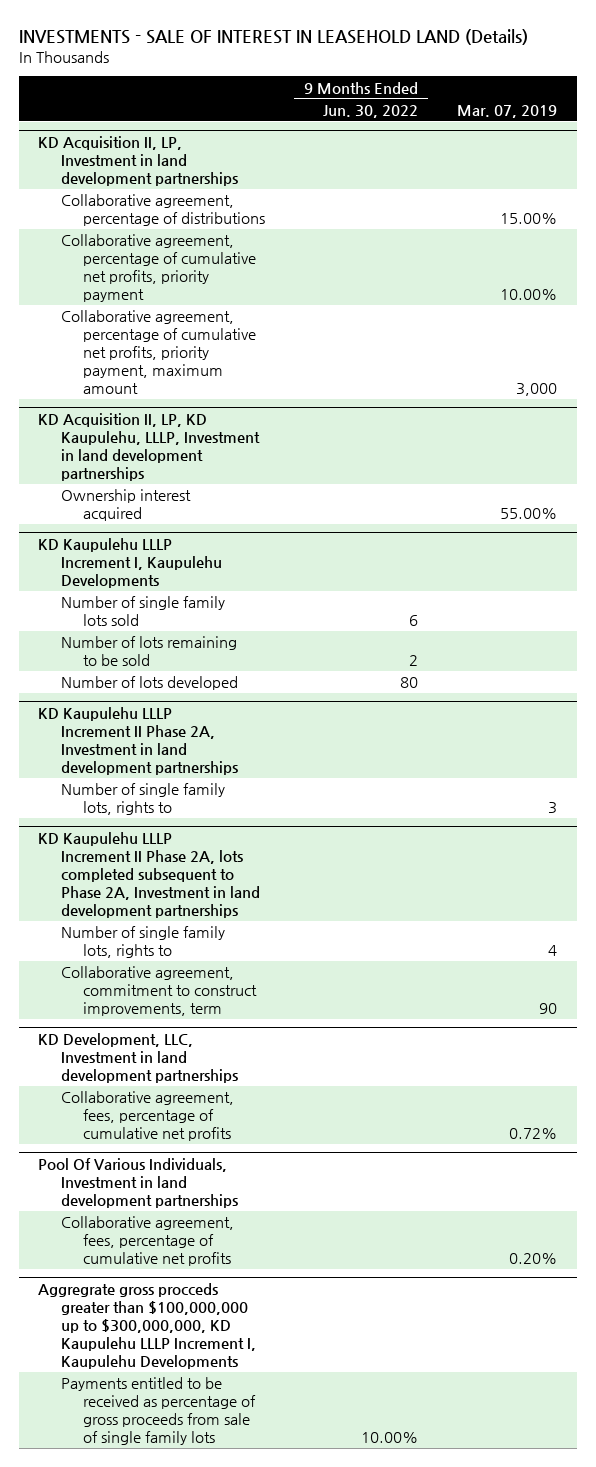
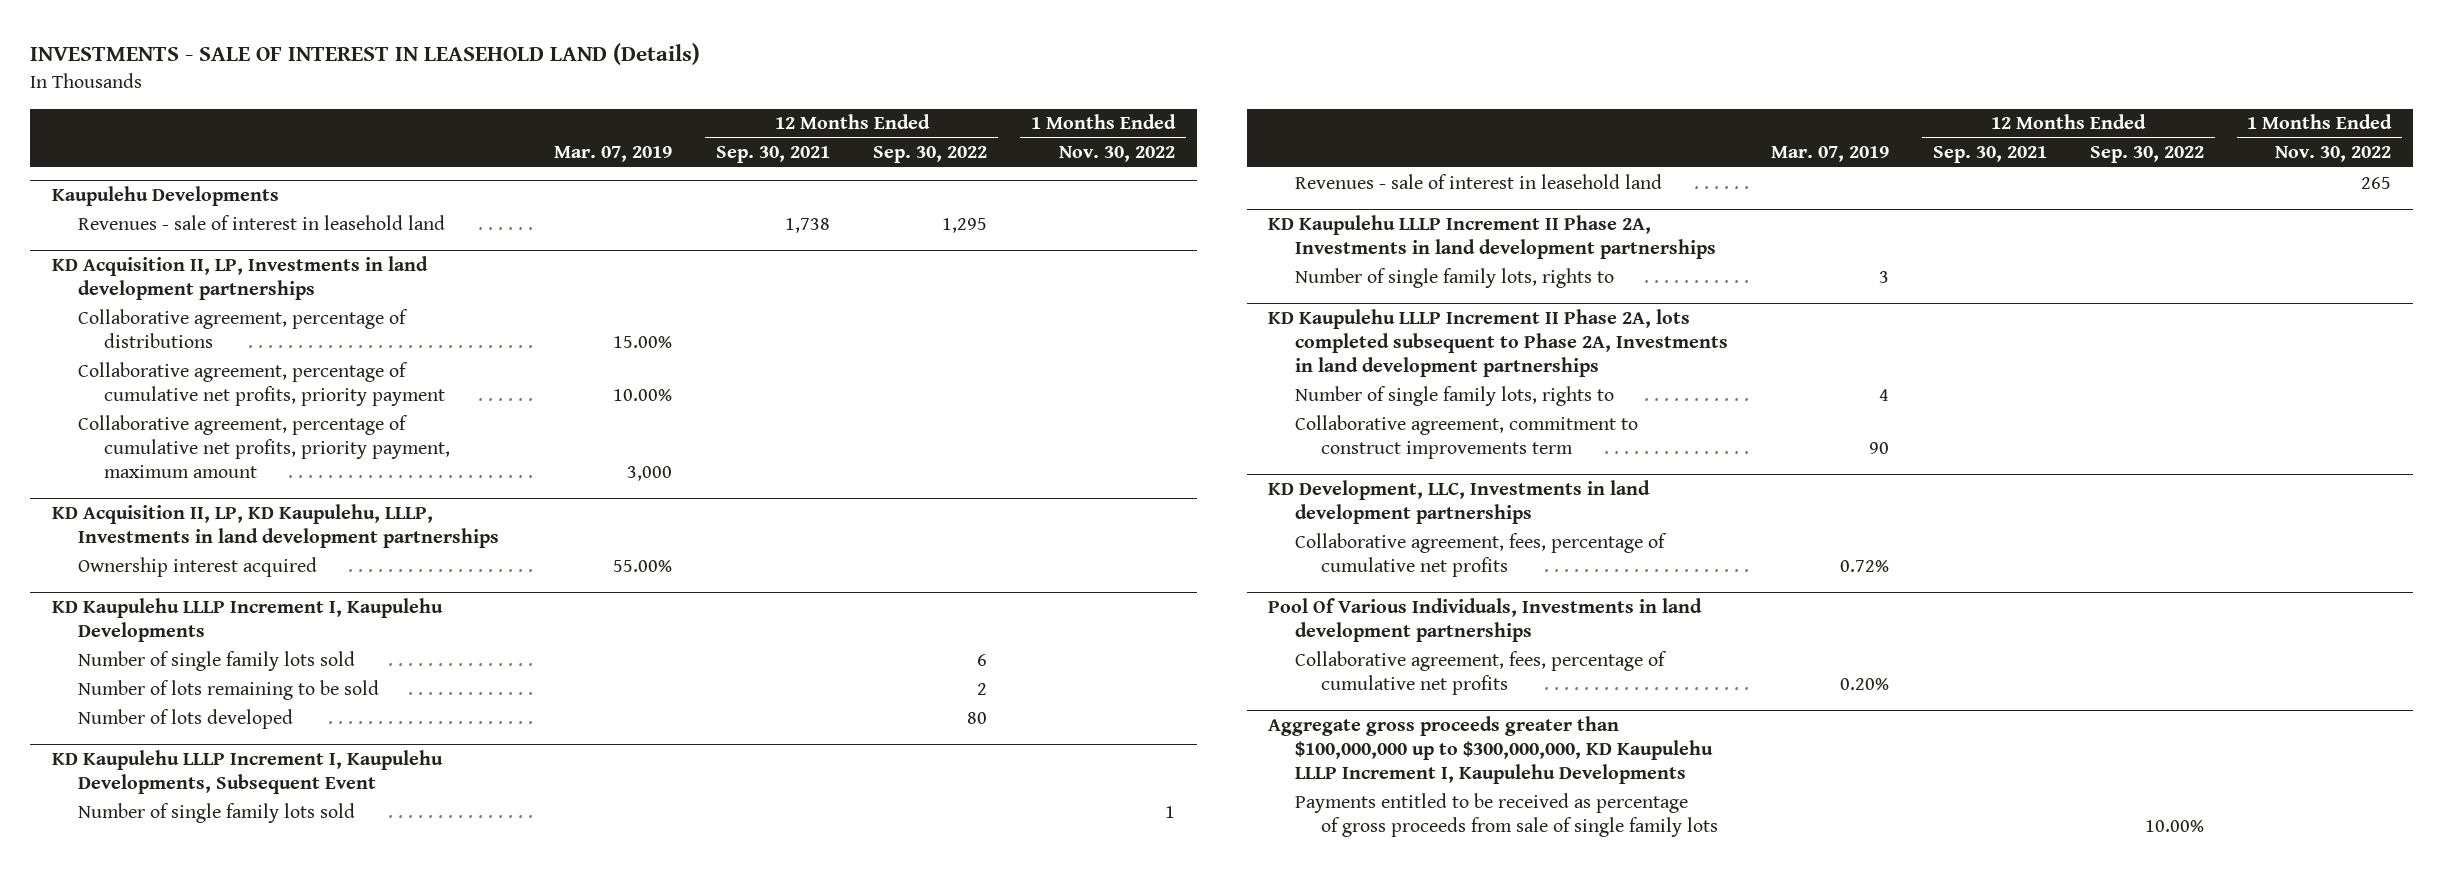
- | 9 Months Ended Jun. 30, 2022 | Mar. 07, 2019
+ | Mar. 07, 2019 | 12 Months Ended Sep. 30, 2021 | 12 Months Ended Sep. 30, 2022 | 1 Months Ended Nov. 30, 2022
- KD Acquisition II, LP, Investment in land development partnerships
+ Kaupulehu Developments
+ Revenues - sale of interest in leasehold land | | 1,738 | 1,295 |
+ KD Acquisition II, LP, Investments in land development partnerships
- KD Acquisition II, LP, KD Kaupulehu, LLLP, Investment in land development partnerships
+ KD Acquisition II, LP, KD Kaupulehu, LLLP, Investments in land development partnerships
- KD Kaupulehu LLLP Increment II Phase 2A, Investment in land development partnerships
+ KD Kaupulehu LLLP Increment I, Kaupulehu Developments, Subsequent Event
+ Number of single family lots sold | | | | 1
+ Revenues - sale of interest in leasehold land | | | | 265
+ KD Kaupulehu LLLP Increment II Phase 2A, Investments in land development partnerships
- KD Kaupulehu LLLP Increment II Phase 2A, lots completed subsequent to Phase 2A, Investment in land development partnerships
+ KD Kaupulehu LLLP Increment II Phase 2A, lots completed subsequent to Phase 2A, Investments in land development partnerships
- Collaborative agreement, commitment to construct improvements, term | | 90
- KD Development, LLC, Investment in land development partnerships
+ Collaborative agreement, commitment to construct improvements term | 90 | | |
+ KD Development, LLC, Investments in land development partnerships
- Pool Of Various Individuals, Investment in land development partnerships
+ Pool Of Various Individuals, Investments in land development partnerships
- Aggregrate gross procceds greater than $100,000,000 up to $300,000,000, KD Kaupulehu LLLP Increment I, Kaupulehu Developments
+ Aggregate gross proceeds greater than $100,000,000 up to $300,000,000, KD Kaupulehu LLLP Increment I, Kaupulehu Developments

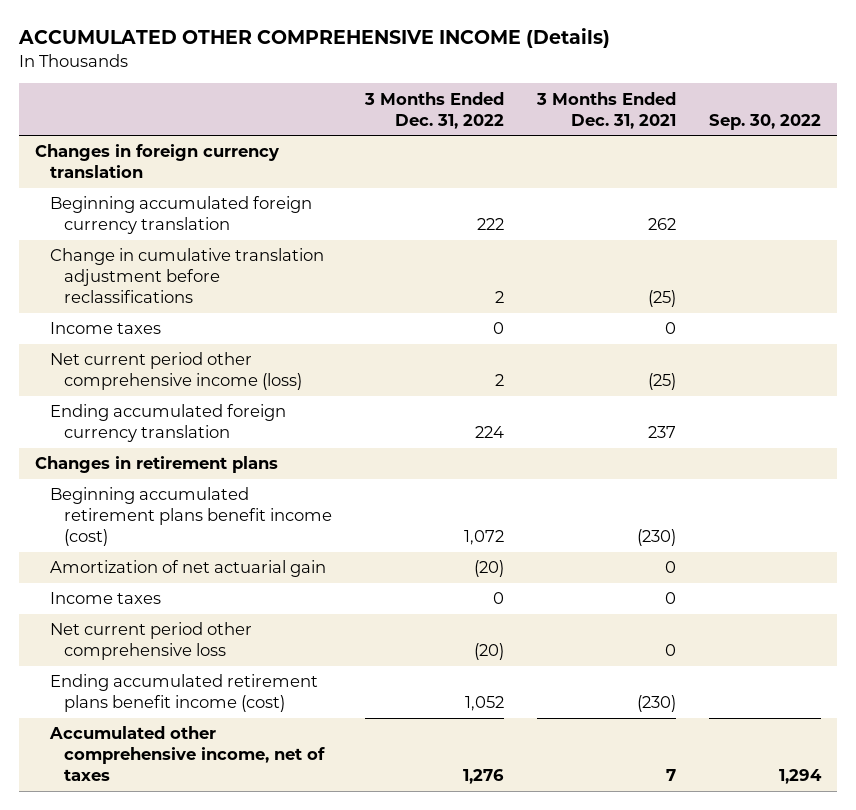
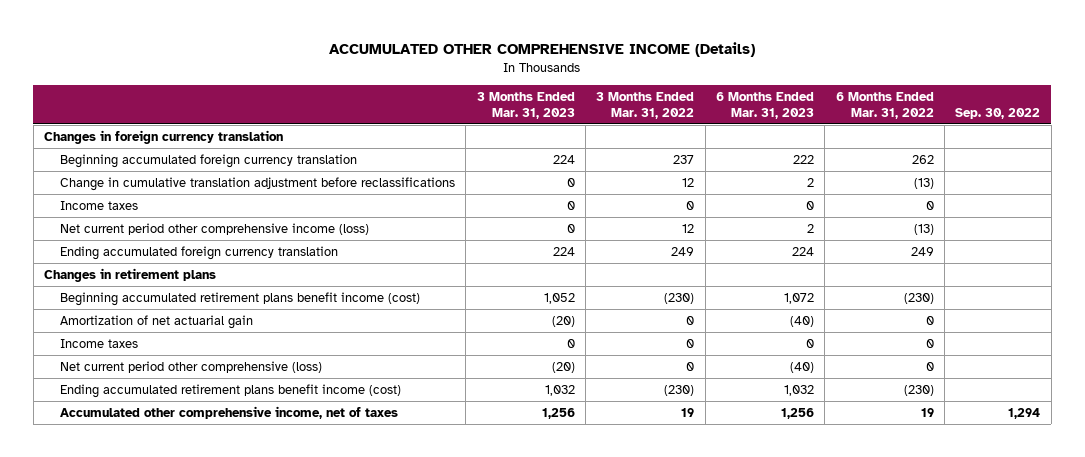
- | 3 Months Ended Dec. 31, 2022 | 3 Months Ended Dec. 31, 2021 | Sep. 30, 2022
+ | 3 Months Ended Mar. 31, 2023 | 3 Months Ended Mar. 31, 2022 | 6 Months Ended Mar. 31, 2023 | 6 Months Ended Mar. 31, 2022 | Sep. 30, 2022
- Net current period other comprehensive loss | (20) | 0 |
+ Net current period other comprehensive (loss) | (20) | 0 | (40) | 0 |

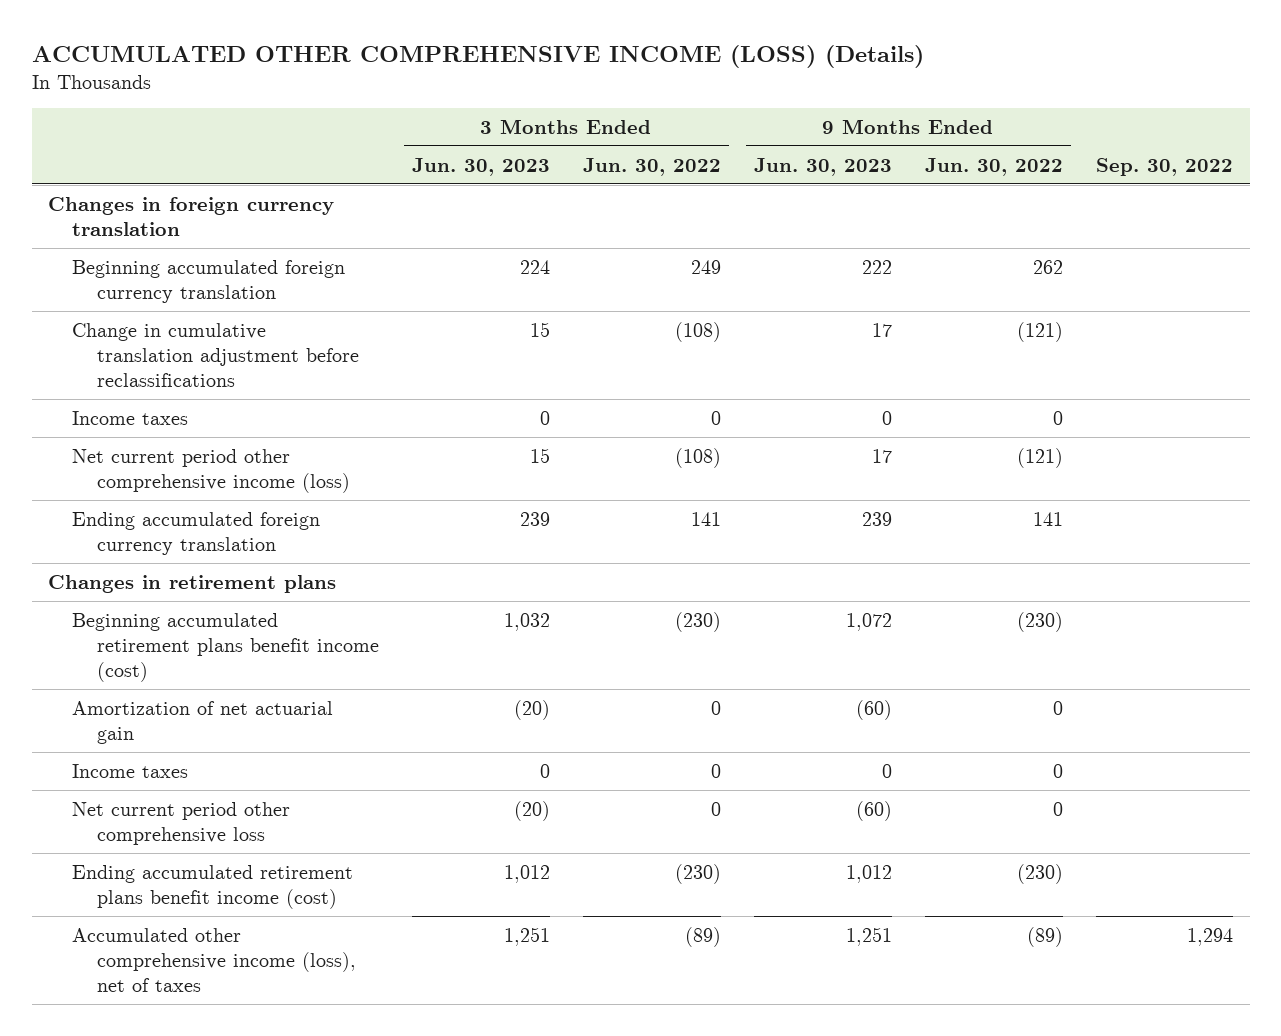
- ACCUMULATED OTHER COMPREHENSIVE INCOME (Details)
+ ACCUMULATED OTHER COMPREHENSIVE INCOME (LOSS) (Details)
- | 3 Months Ended Mar. 31, 2023 | 3 Months Ended Mar. 31, 2022 | 6 Months Ended Mar. 31, 2023 | 6 Months Ended Mar. 31, 2022 | Sep. 30, 2022
+ | 3 Months Ended Jun. 30, 2023 | 3 Months Ended Jun. 30, 2022 | 9 Months Ended Jun. 30, 2023 | 9 Months Ended Jun. 30, 2022 | Sep. 30, 2022
- Net current period other comprehensive (loss) | (20) | 0 | (40) | 0 |
+ Net current period other comprehensive loss | (20) | 0 | (60) | 0 |
- Accumulated other comprehensive income, net of taxes | 1,256 | 19 | 1,256 | 19 | 1,294
+ Accumulated other comprehensive income (loss), net of taxes | 1,251 | (89) | 1,251 | (89) | 1,294

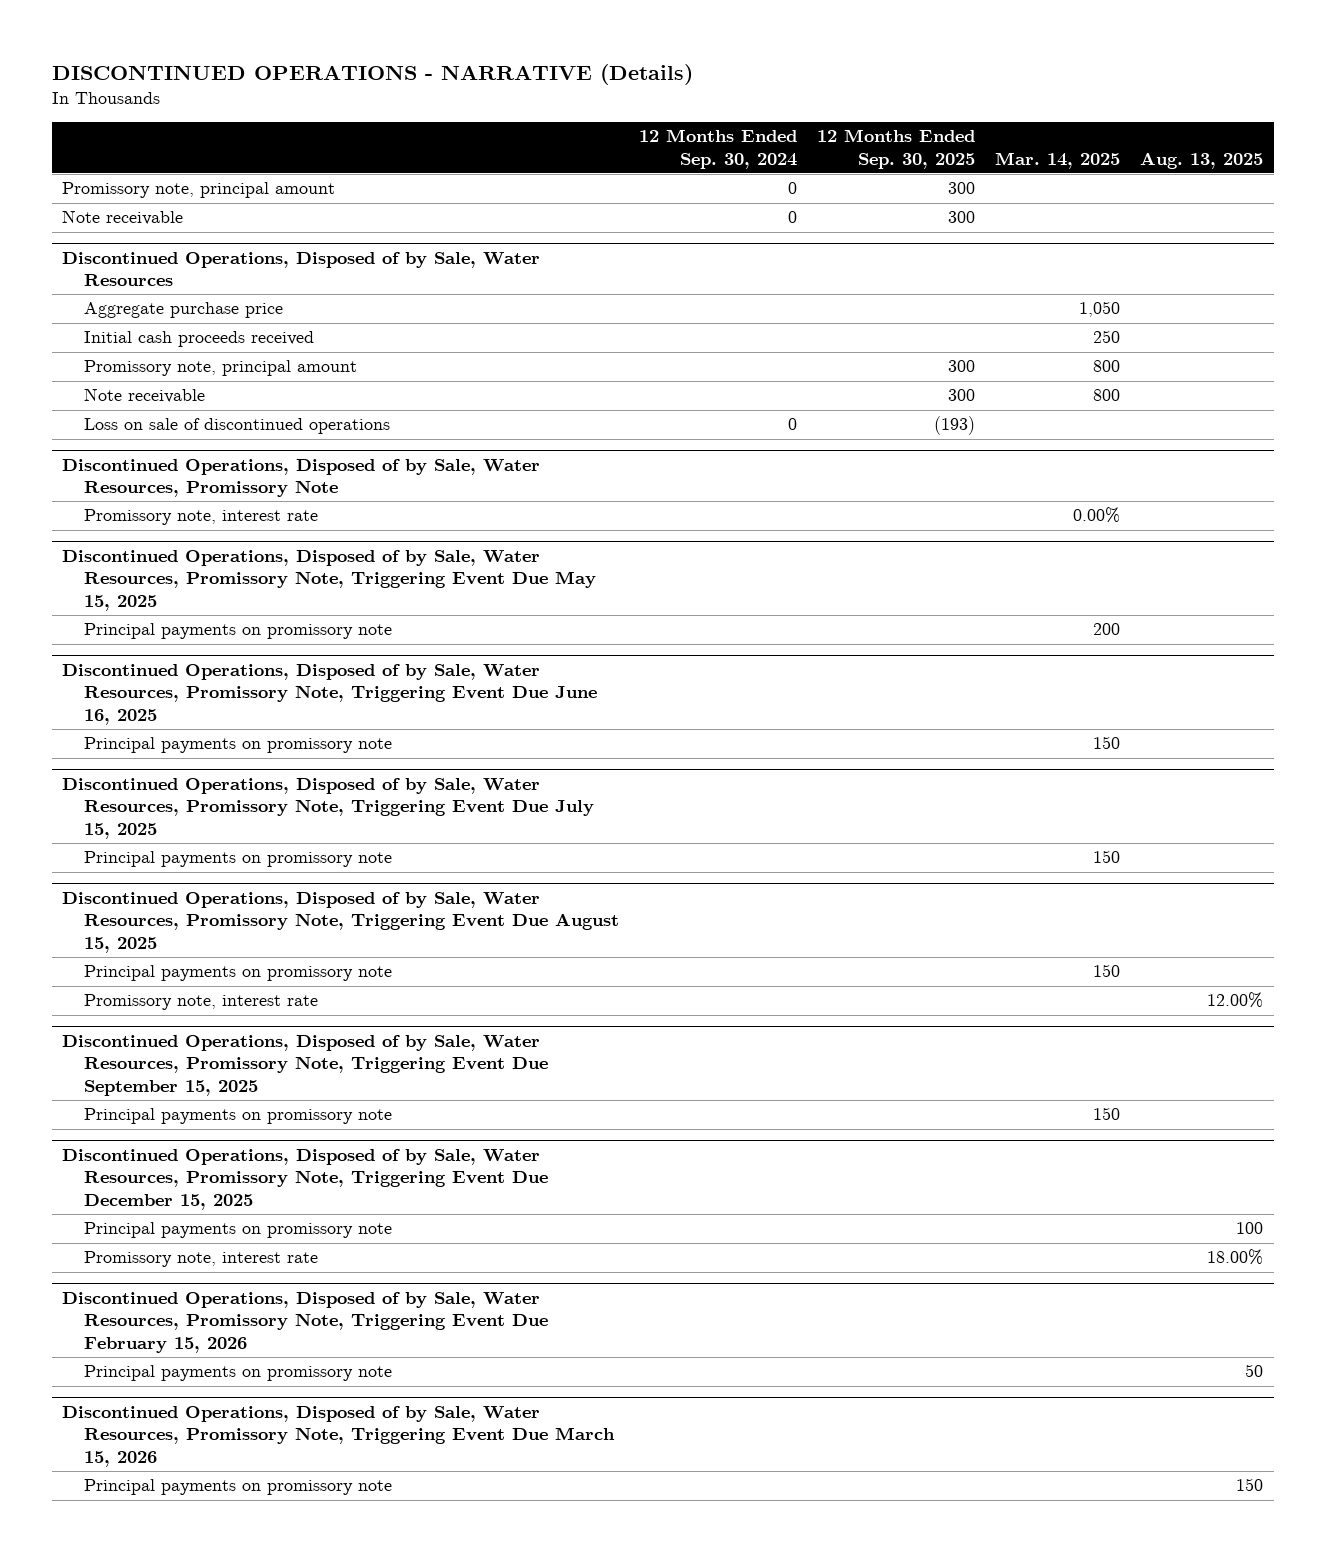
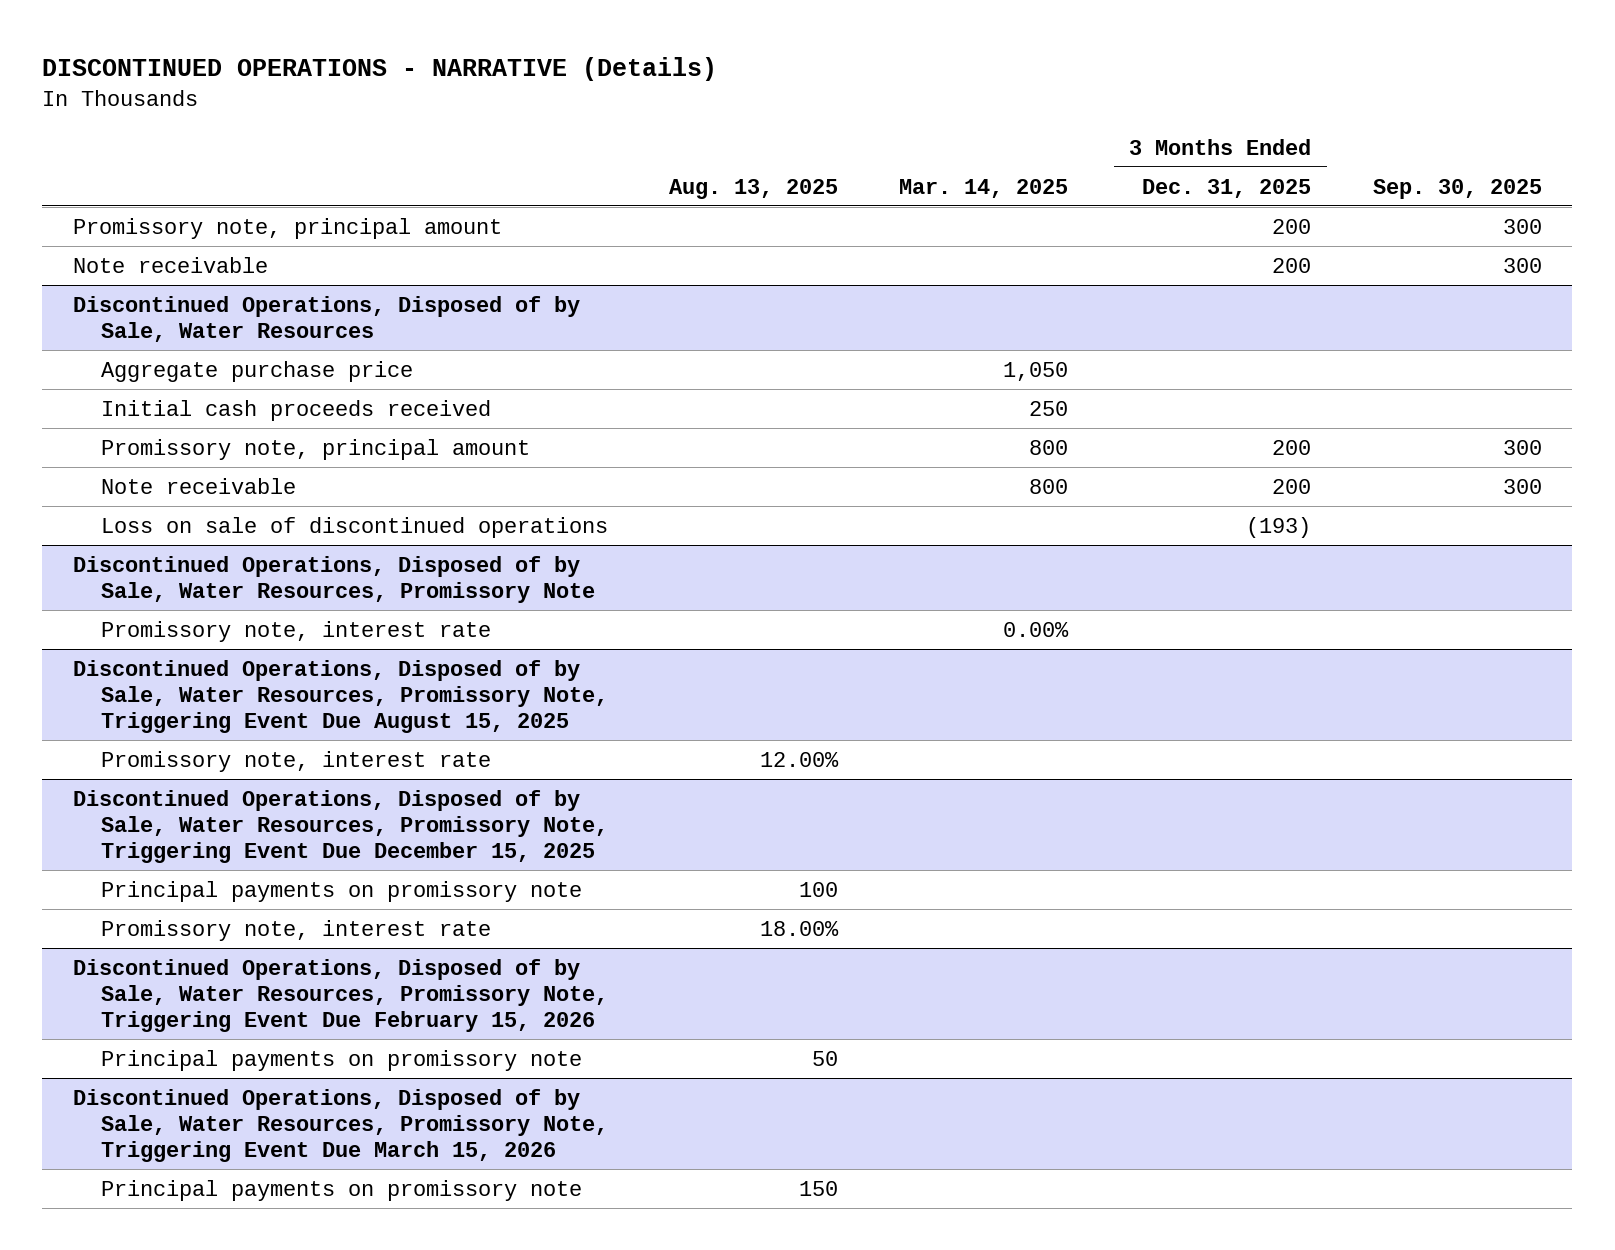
- | 12 Months Ended Sep. 30, 2024 | 12 Months Ended Sep. 30, 2025 | Mar. 14, 2025 | Aug. 13, 2025
+ | Aug. 13, 2025 | Mar. 14, 2025 | 3 Months Ended Dec. 31, 2025 | Sep. 30, 2025
- Discontinued Operations, Disposed of by Sale, Water Resources, Promissory Note, Triggering Event Due May 15, 2025
- Principal payments on promissory note | | | 200 |
- Discontinued Operations, Disposed of by Sale, Water Resources, Promissory Note, Triggering Event Due June 16, 2025
- Principal payments on promissory note | | | 150 |
- Discontinued Operations, Disposed of by Sale, Water Resources, Promissory Note, Triggering Event Due July 15, 2025
- Principal payments on promissory note | | | 150 |
@ Discontinued Operations, Disposed of by Sale, Water Resources, Promissory Note, Triggering Event Due August 15, 2025
- Principal payments on promissory note | | | 150 |
- Discontinued Operations, Disposed of by Sale, Water Resources, Promissory Note, Triggering Event Due September 15, 2025
- Principal payments on promissory note | | | 150 |

